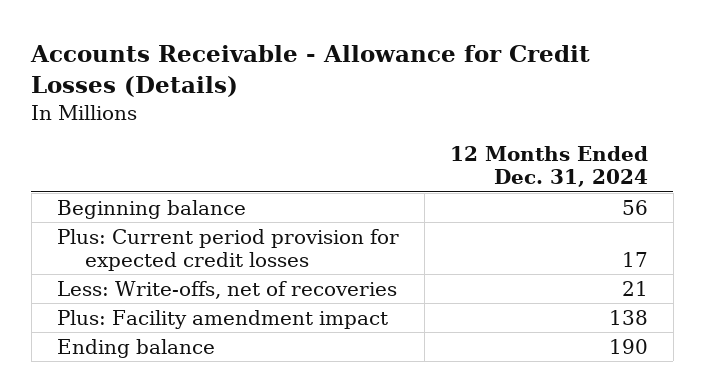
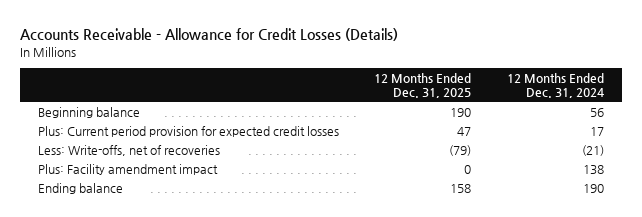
- | 12 Months Ended Dec. 31, 2024
+ | 12 Months Ended Dec. 31, 2025 | 12 Months Ended Dec. 31, 2024
- Less: Write-offs, net of recoveries | 21
+ Less: Write-offs, net of recoveries | (79) | (21)

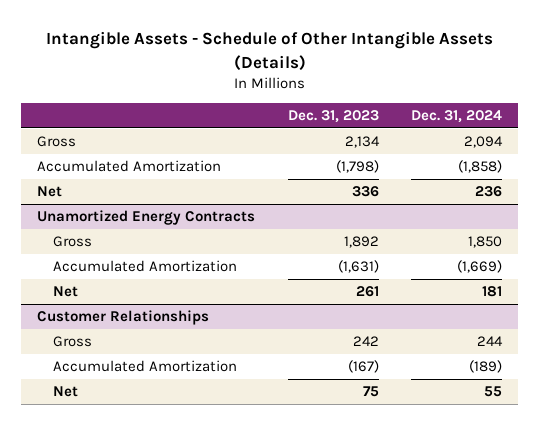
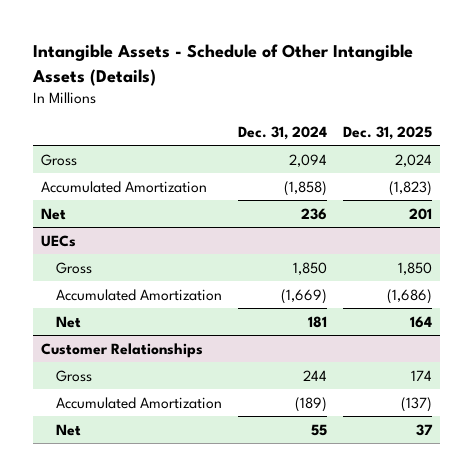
- | Dec. 31, 2023 | Dec. 31, 2024
+ | Dec. 31, 2024 | Dec. 31, 2025
- Unamortized Energy Contracts
+ UECs

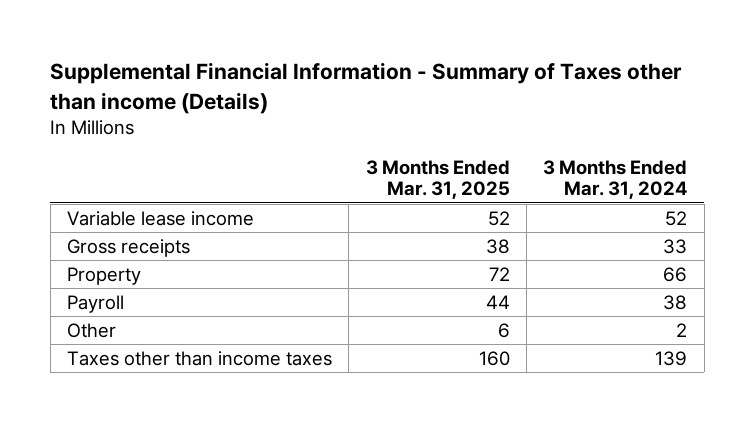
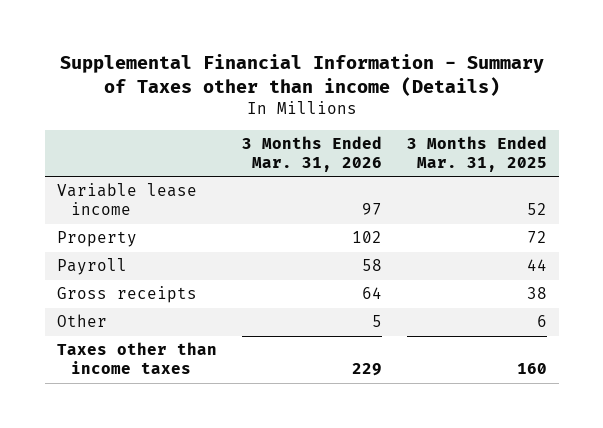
- | 3 Months Ended Mar. 31, 2025 | 3 Months Ended Mar. 31, 2024
+ | 3 Months Ended Mar. 31, 2026 | 3 Months Ended Mar. 31, 2025
moved down: Gross receipts | 64 | 38

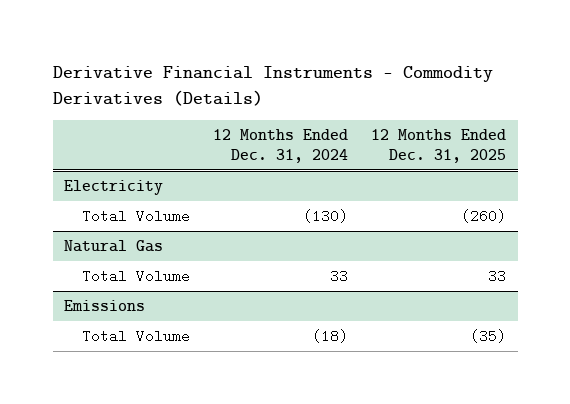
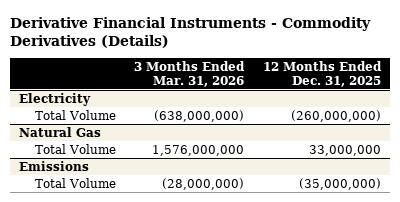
- | 12 Months Ended Dec. 31, 2024 | 12 Months Ended Dec. 31, 2025
+ | 3 Months Ended Mar. 31, 2026 | 12 Months Ended Dec. 31, 2025
@ Electricity
- Total Volume | (130) | (260)
+ Total Volume | (638,000,000) | (260,000,000)
@ Natural Gas
- Total Volume | 33 | 33
+ Total Volume | 1,576,000,000 | 33,000,000
@ Emissions
- Total Volume | (18) | (35)
+ Total Volume | (28,000,000) | (35,000,000)

